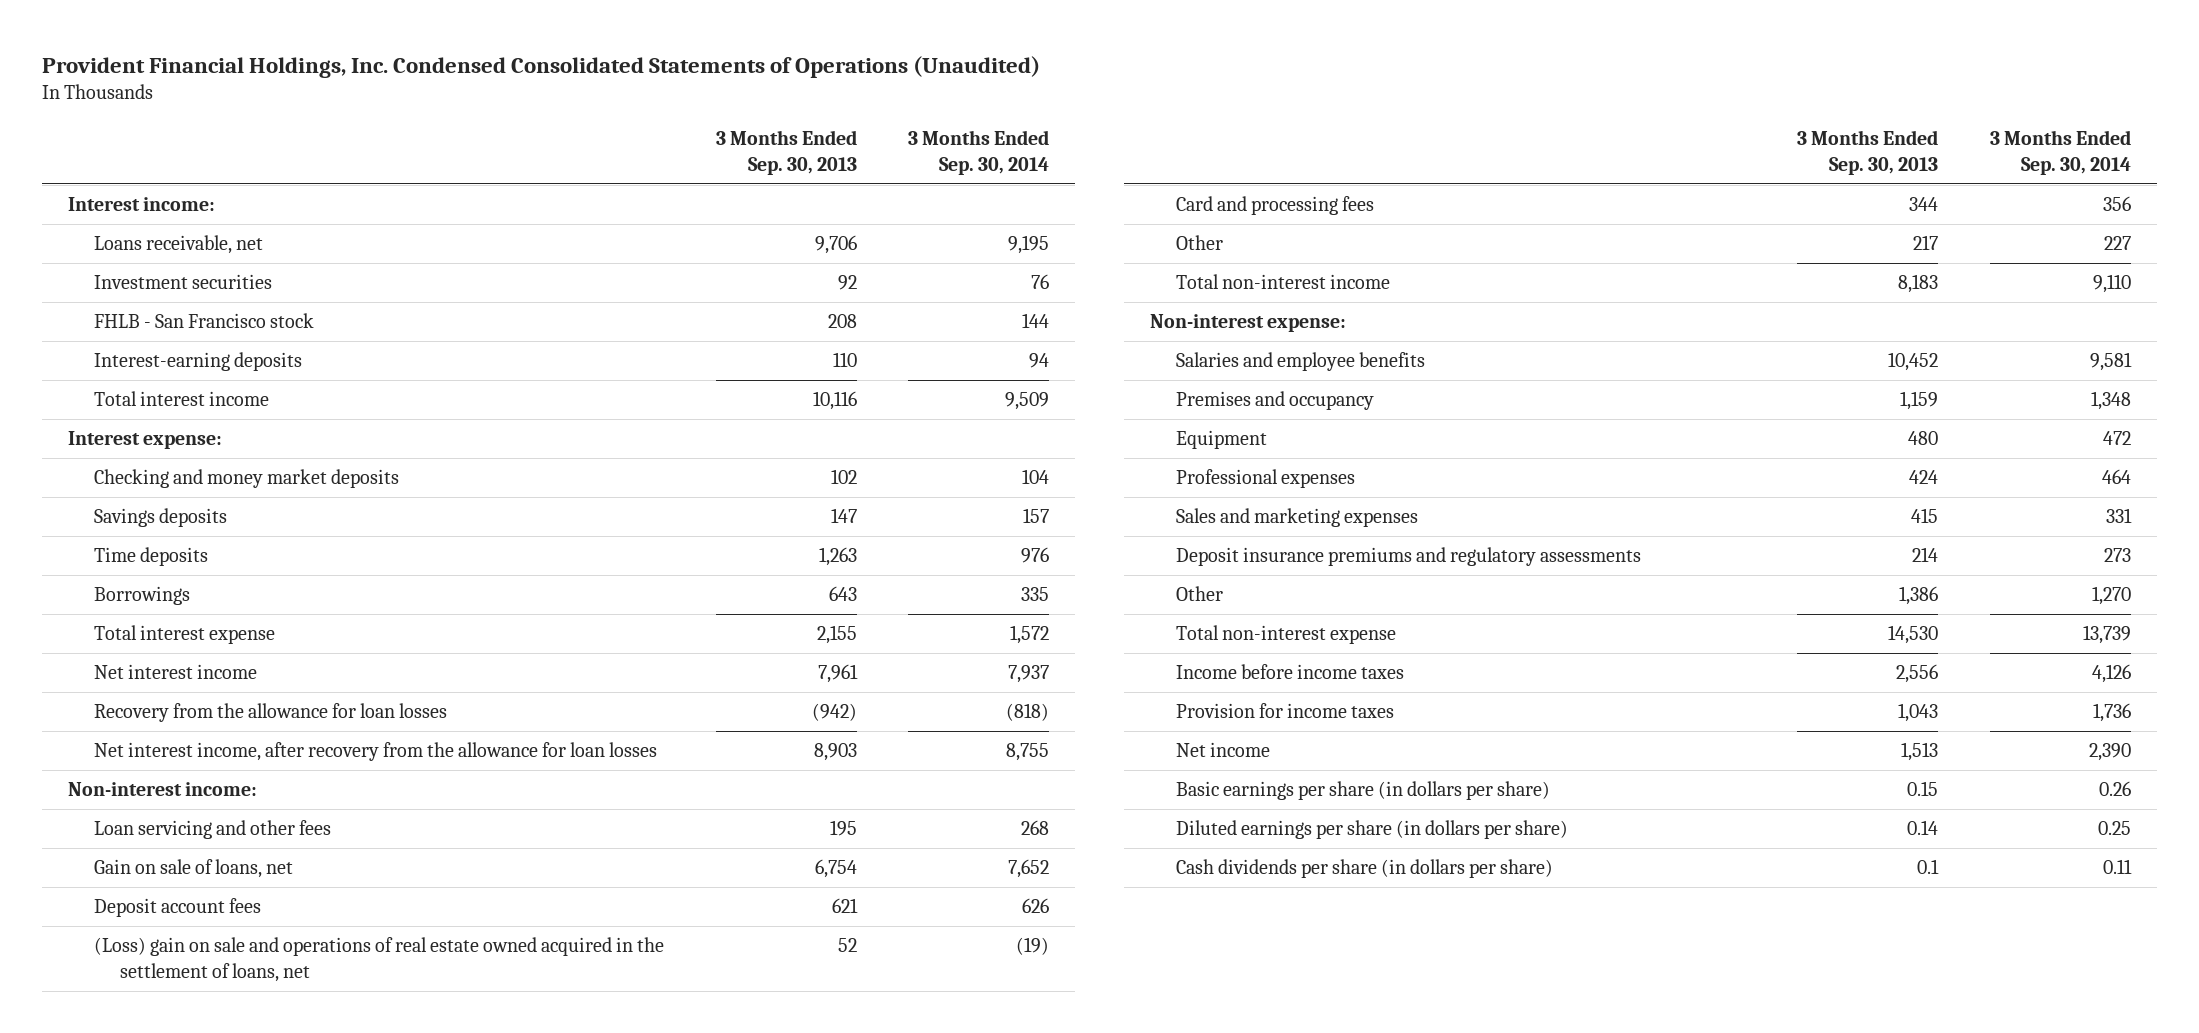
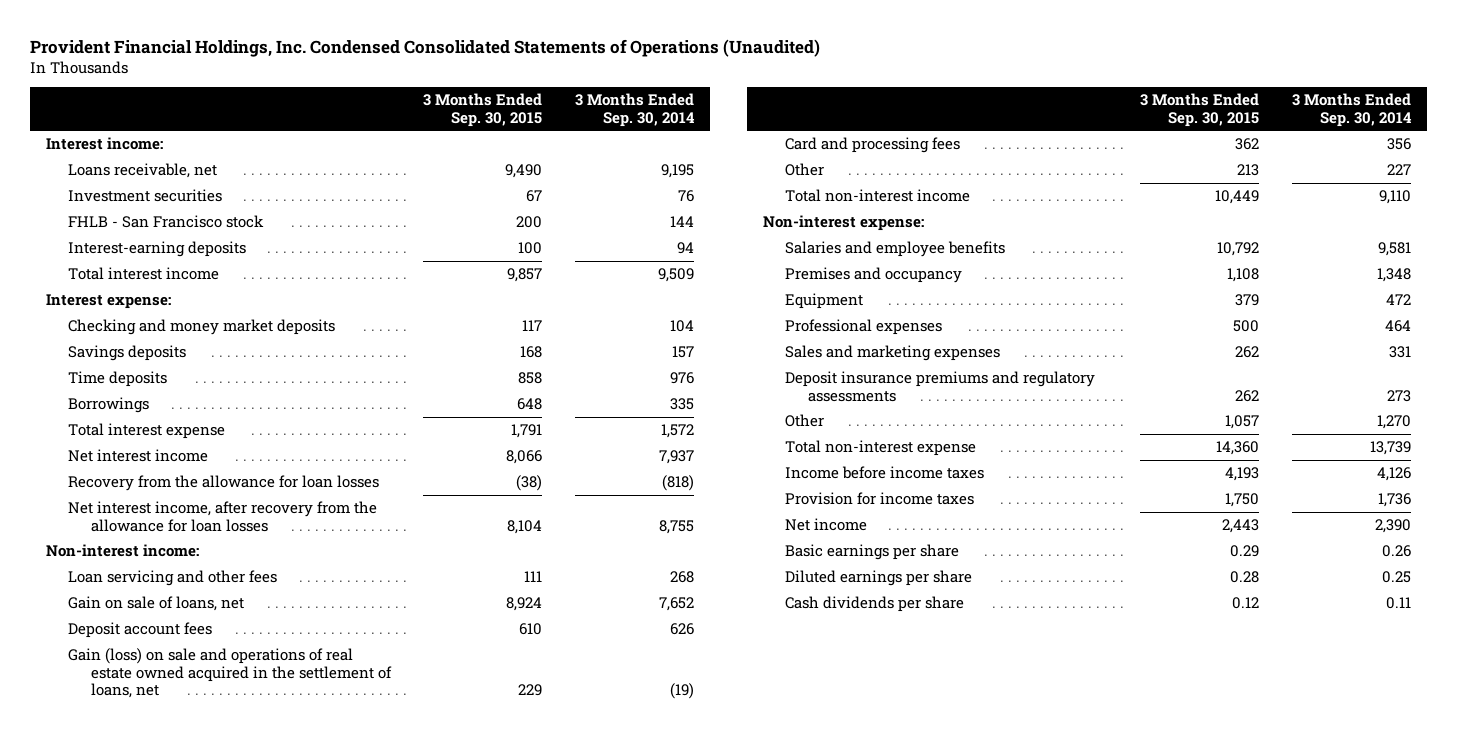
- | 3 Months Ended Sep. 30, 2013 | 3 Months Ended Sep. 30, 2014
+ | 3 Months Ended Sep. 30, 2015 | 3 Months Ended Sep. 30, 2014
- (Loss) gain on sale and operations of real estate owned acquired in the settlement of loans, net | 52 | (19)
+ Gain (loss) on sale and operations of real estate owned acquired in the settlement of loans, net | 229 | (19)
- Basic earnings per share (in dollars per share) | 0.15 | 0.26
- Diluted earnings per share (in dollars per share) | 0.14 | 0.25
- Cash dividends per share (in dollars per share) | 0.1 | 0.11
+ Basic earnings per share | 0.29 | 0.26
+ Diluted earnings per share | 0.28 | 0.25
+ Cash dividends per share | 0.12 | 0.11

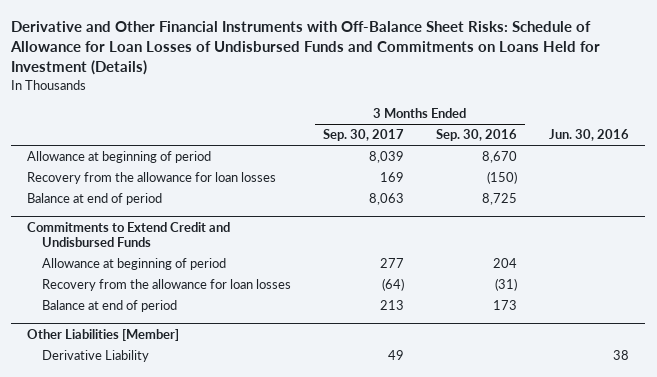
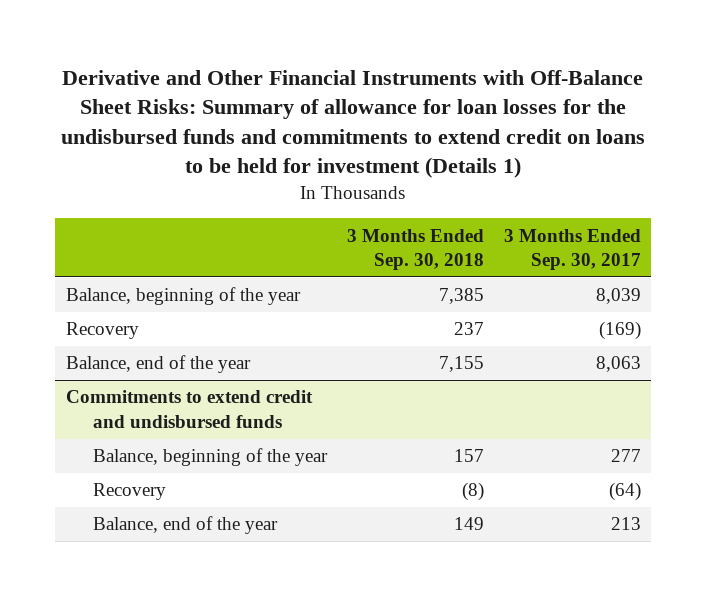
- Derivative and Other Financial Instruments with Off-Balance Sheet Risks: Schedule of Allowance for Loan Losses of Undisbursed Funds and Commitments on Loans Held for Investment (Details)
+ Derivative and Other Financial Instruments with Off-Balance Sheet Risks: Summary of allowance for loan losses for the undisbursed funds and commitments to extend credit on loans to be held for investment (Details 1)
- | 3 Months Ended Sep. 30, 2017 | 3 Months Ended Sep. 30, 2016 | Jun. 30, 2016
+ | 3 Months Ended Sep. 30, 2018 | 3 Months Ended Sep. 30, 2017
- Allowance at beginning of period | 8,039 | 8,670 |
- Recovery from the allowance for loan losses | 169 | (150) |
- Balance at end of period | 8,063 | 8,725 |
- Commitments to Extend Credit and Undisbursed Funds
- Allowance at beginning of period | 277 | 204 |
- Recovery from the allowance for loan losses | (64) | (31) |
- Balance at end of period | 213 | 173 |
- Other Liabilities [Member]
- Derivative Liability | 49 | | 38
+ Balance, beginning of the year | 7,385 | 8,039
+ Recovery | 237 | (169)
+ Balance, end of the year | 7,155 | 8,063
+ Commitments to extend credit and undisbursed funds
+ Balance, beginning of the year | 157 | 277
+ Recovery | (8) | (64)
+ Balance, end of the year | 149 | 213

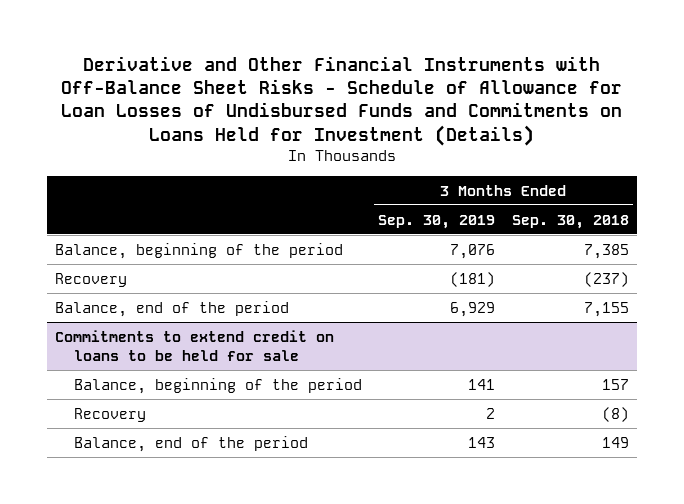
- Derivative and Other Financial Instruments with Off-Balance Sheet Risks: Summary of allowance for loan losses for the undisbursed funds and commitments to extend credit on loans to be held for investment (Details 1)
+ Derivative and Other Financial Instruments with Off-Balance Sheet Risks - Schedule of Allowance for Loan Losses of Undisbursed Funds and Commitments on Loans Held for Investment (Details)
- | 3 Months Ended Sep. 30, 2018 | 3 Months Ended Sep. 30, 2017
+ | 3 Months Ended Sep. 30, 2019 | 3 Months Ended Sep. 30, 2018
- Balance, beginning of the year | 7,385 | 8,039
- Recovery | 237 | (169)
- Balance, end of the year | 7,155 | 8,063
- Commitments to extend credit and undisbursed funds
- Balance, beginning of the year | 157 | 277
+ Balance, beginning of the period | 7,076 | 7,385
+ Recovery | (181) | (237)
+ Balance, end of the period | 6,929 | 7,155
+ Commitments to extend credit on loans to be held for sale
+ Balance, beginning of the period | 141 | 157
- Balance, end of the year | 149 | 213
+ Balance, end of the period | 143 | 149

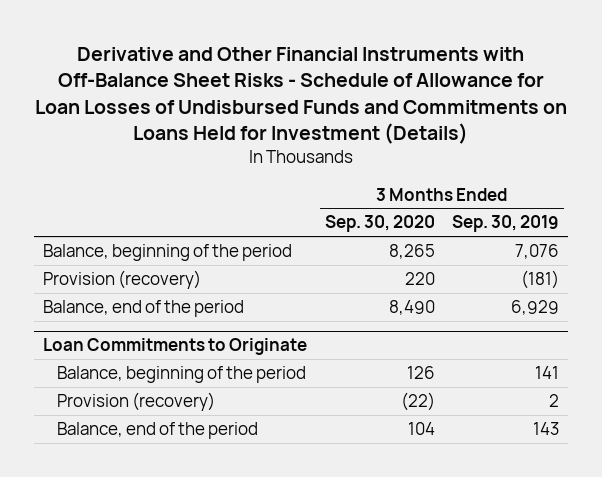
- | 3 Months Ended Sep. 30, 2019 | 3 Months Ended Sep. 30, 2018
+ | 3 Months Ended Sep. 30, 2020 | 3 Months Ended Sep. 30, 2019
- Recovery | (181) | (237)
+ Provision (recovery) | 220 | (181)
- Commitments to extend credit on loans to be held for sale
+ Loan Commitments to Originate
- Recovery | 2 | (8)
+ Provision (recovery) | (22) | 2

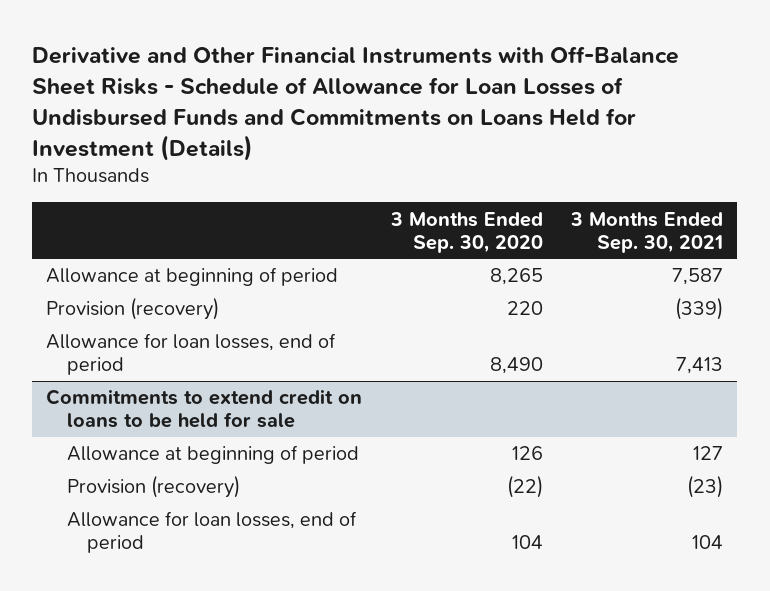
- | 3 Months Ended Sep. 30, 2020 | 3 Months Ended Sep. 30, 2019
+ | 3 Months Ended Sep. 30, 2020 | 3 Months Ended Sep. 30, 2021
- Balance, beginning of the period | 8,265 | 7,076
+ Allowance at beginning of period | 8,265 | 7,587
- Balance, end of the period | 8,490 | 6,929
- Loan Commitments to Originate
- Balance, beginning of the period | 126 | 141
+ Allowance for loan losses, end of period | 8,490 | 7,413
+ Commitments to extend credit on loans to be held for sale
+ Allowance at beginning of period | 126 | 127
- Balance, end of the period | 104 | 143
+ Allowance for loan losses, end of period | 104 | 104

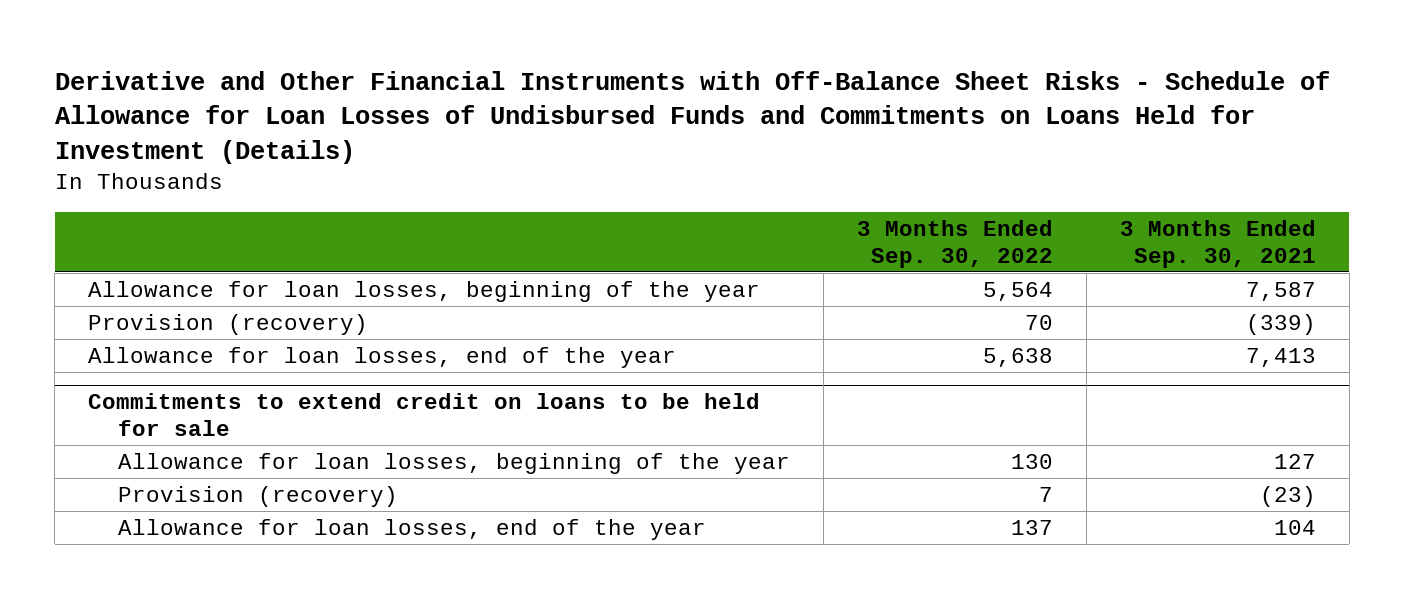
- | 3 Months Ended Sep. 30, 2020 | 3 Months Ended Sep. 30, 2021
+ | 3 Months Ended Sep. 30, 2022 | 3 Months Ended Sep. 30, 2021
- Allowance at beginning of period | 8,265 | 7,587
+ Allowance for loan losses, beginning of the year | 5,564 | 7,587
- Allowance for loan losses, end of period | 8,490 | 7,413
+ Allowance for loan losses, end of the year | 5,638 | 7,413
@ Commitments to extend credit on loans to be held for sale
- Allowance at beginning of period | 126 | 127
+ Allowance for loan losses, beginning of the year | 130 | 127
- Allowance for loan losses, end of period | 104 | 104
+ Allowance for loan losses, end of the year | 137 | 104

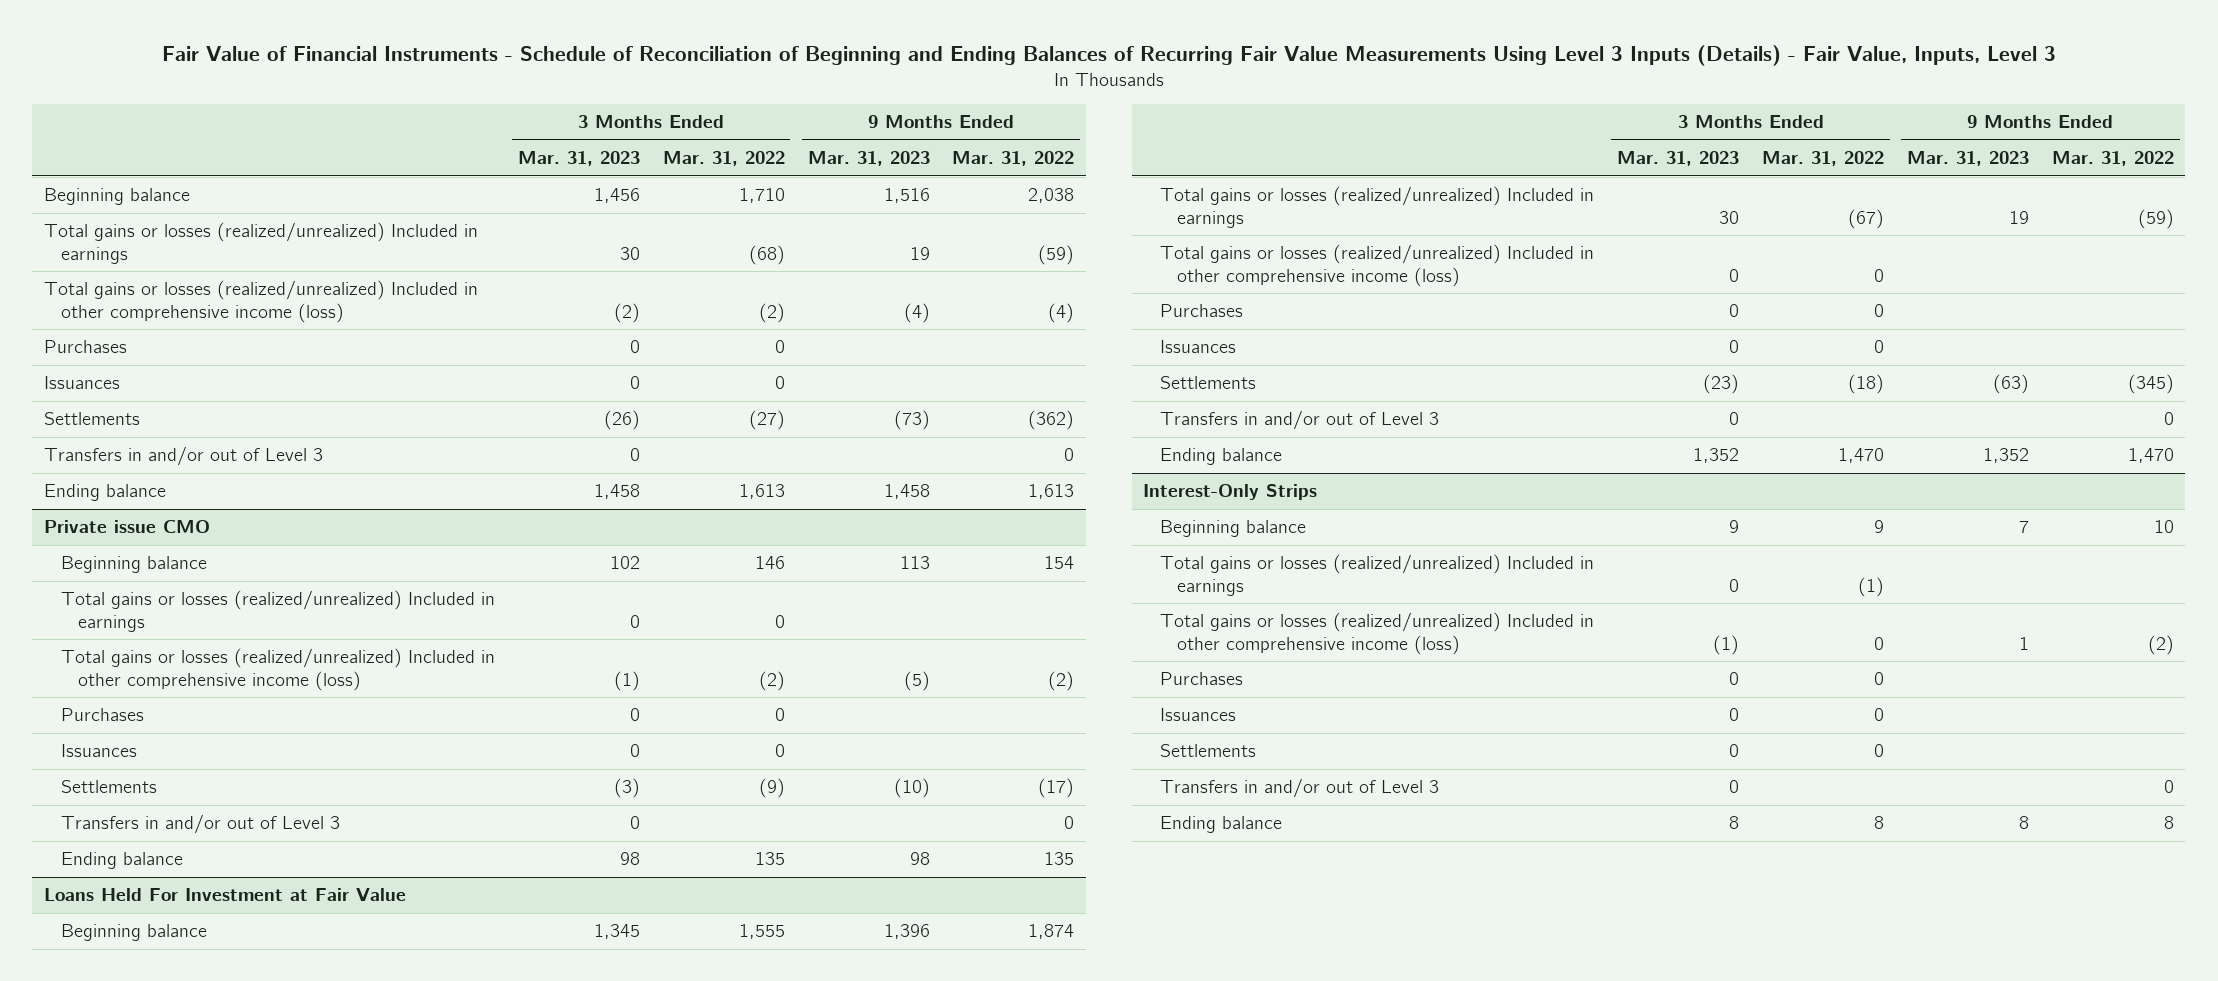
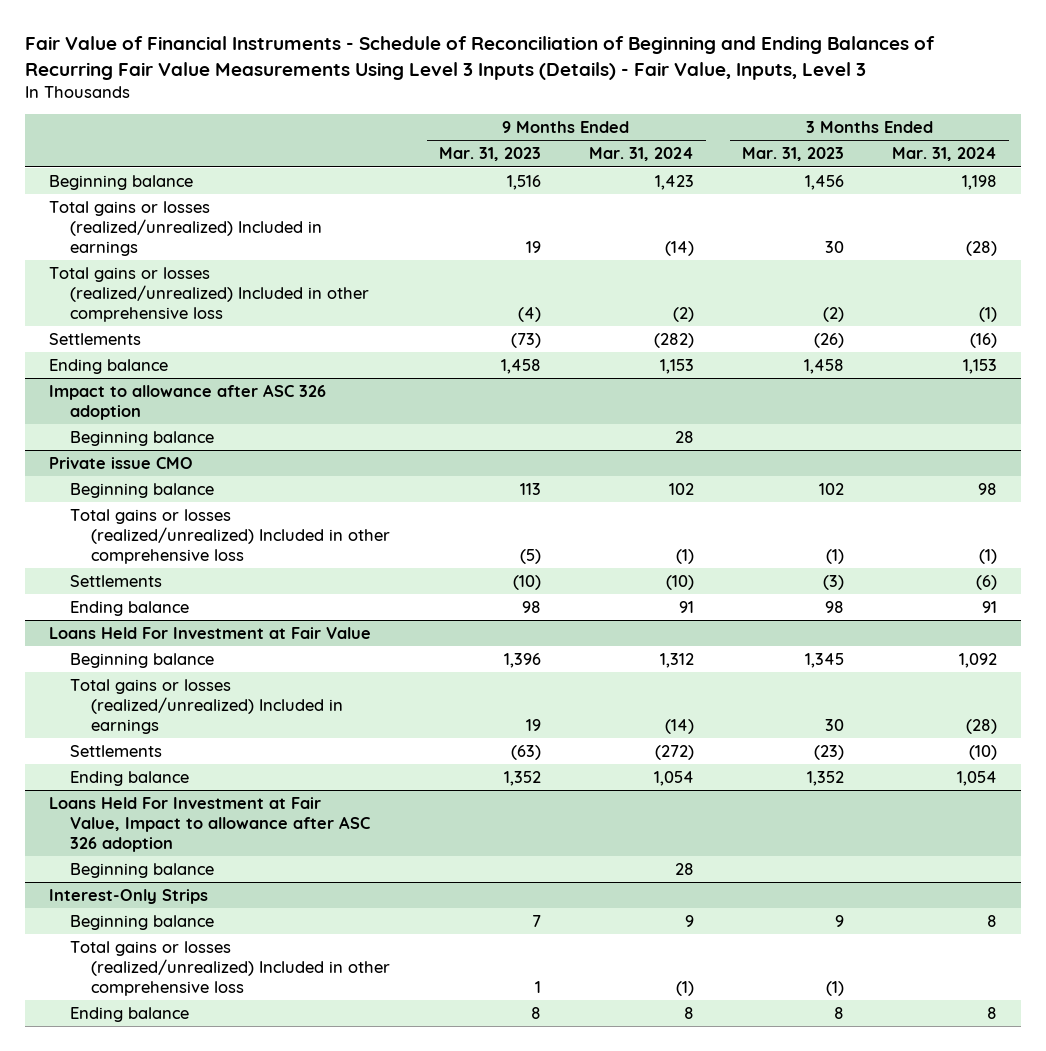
- | 3 Months Ended Mar. 31, 2023 | 3 Months Ended Mar. 31, 2022 | 9 Months Ended Mar. 31, 2023 | 9 Months Ended Mar. 31, 2022
+ | 9 Months Ended Mar. 31, 2023 | 9 Months Ended Mar. 31, 2024 | 3 Months Ended Mar. 31, 2023 | 3 Months Ended Mar. 31, 2024
- Total gains or losses (realized/unrealized) Included in other comprehensive income (loss) | (2) | (2) | (4) | (4)
- Purchases | 0 | 0 | |
- Issuances | 0 | 0 | |
+ Total gains or losses (realized/unrealized) Included in other comprehensive loss | (4) | (2) | (2) | (1)
- Transfers in and/or out of Level 3 | 0 | | | 0
+ Impact to allowance after ASC 326 adoption
+ Beginning balance | | 28 | |
@ Private issue CMO
- Total gains or losses (realized/unrealized) Included in earnings | 0 | 0 | |
- Total gains or losses (realized/unrealized) Included in other comprehensive income (loss) | (1) | (2) | (5) | (2)
- Purchases | 0 | 0 | |
- Issuances | 0 | 0 | |
+ Total gains or losses (realized/unrealized) Included in other comprehensive loss | (5) | (1) | (1) | (1)
- Transfers in and/or out of Level 3 | 0 | | | 0
@ Loans Held For Investment at Fair Value
- Total gains or losses (realized/unrealized) Included in other comprehensive income (loss) | 0 | 0 | |
- Purchases | 0 | 0 | |
- Issuances | 0 | 0 | |
- Transfers in and/or out of Level 3 | 0 | | | 0
+ Loans Held For Investment at Fair Value, Impact to allowance after ASC 326 adoption
+ Beginning balance | | 28 | |
@ Interest-Only Strips
- Total gains or losses (realized/unrealized) Included in earnings | 0 | (1) | |
- Total gains or losses (realized/unrealized) Included in other comprehensive income (loss) | (1) | 0 | 1 | (2)
- Purchases | 0 | 0 | |
- Issuances | 0 | 0 | |
- Settlements | 0 | 0 | |
- Transfers in and/or out of Level 3 | 0 | | | 0
+ Total gains or losses (realized/unrealized) Included in other comprehensive loss | 1 | (1) | (1) |

